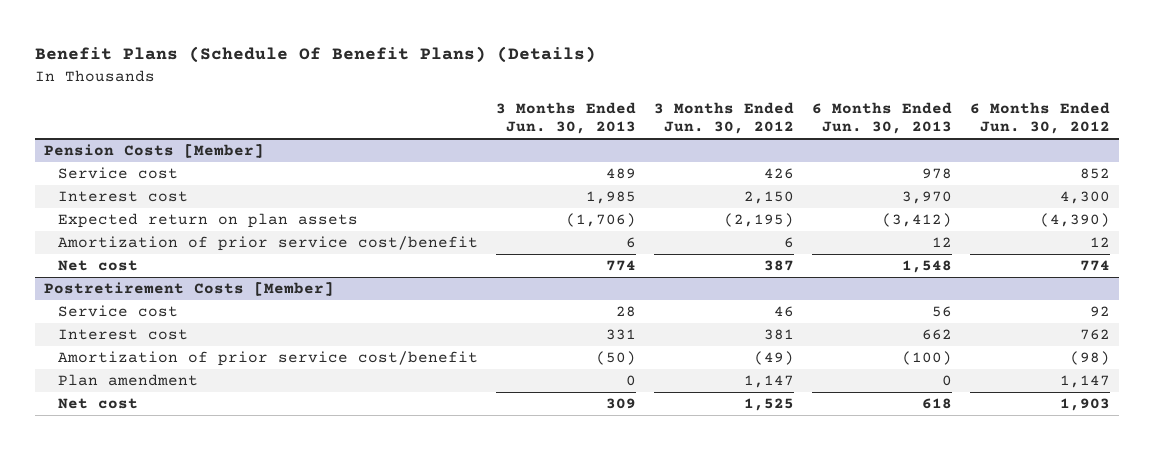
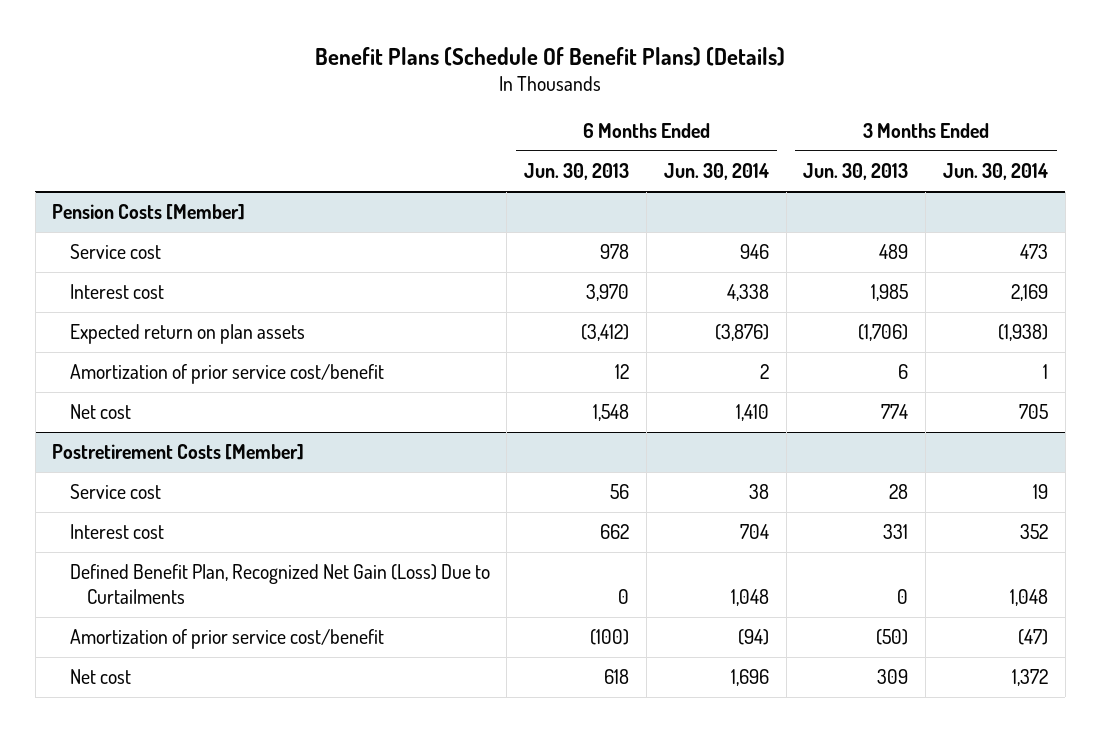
- | 3 Months Ended Jun. 30, 2013 | 3 Months Ended Jun. 30, 2012 | 6 Months Ended Jun. 30, 2013 | 6 Months Ended Jun. 30, 2012
+ | 6 Months Ended Jun. 30, 2013 | 6 Months Ended Jun. 30, 2014 | 3 Months Ended Jun. 30, 2013 | 3 Months Ended Jun. 30, 2014
@ Postretirement Costs [Member]
+ Defined Benefit Plan, Recognized Net Gain (Loss) Due to Curtailments | 0 | 1,048 | 0 | 1,048
- Plan amendment | 0 | 1,147 | 0 | 1,147

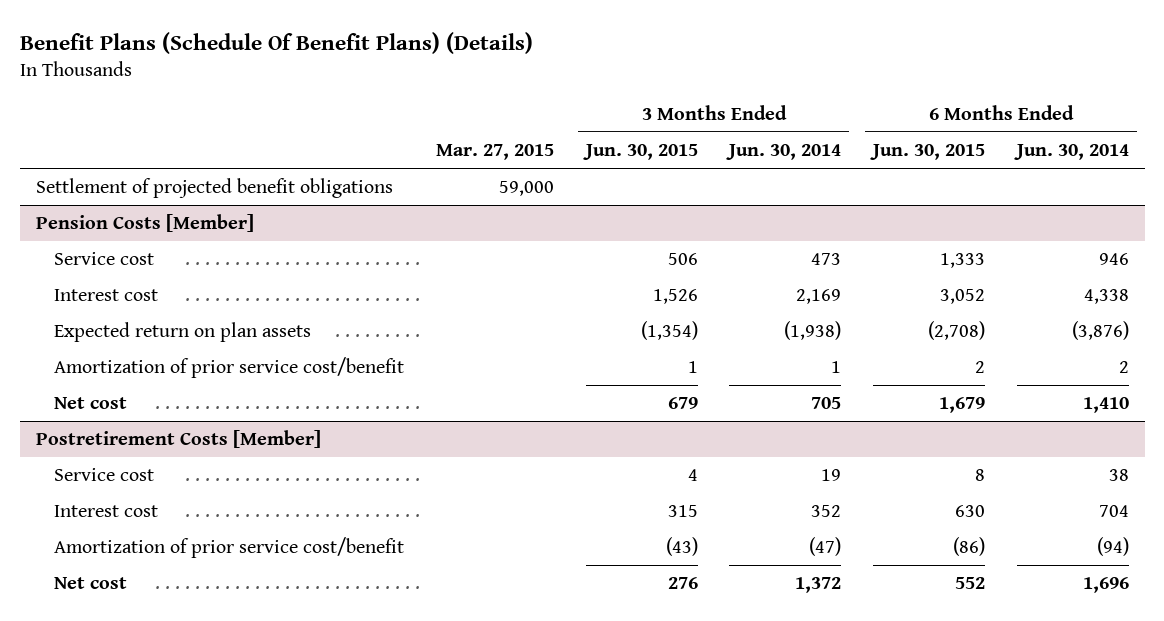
- | 6 Months Ended Jun. 30, 2013 | 6 Months Ended Jun. 30, 2014 | 3 Months Ended Jun. 30, 2013 | 3 Months Ended Jun. 30, 2014
+ | Mar. 27, 2015 | 3 Months Ended Jun. 30, 2015 | 3 Months Ended Jun. 30, 2014 | 6 Months Ended Jun. 30, 2015 | 6 Months Ended Jun. 30, 2014
+ Settlement of projected benefit obligations | 59,000 | | | |
@ Postretirement Costs [Member]
- Defined Benefit Plan, Recognized Net Gain (Loss) Due to Curtailments | 0 | 1,048 | 0 | 1,048

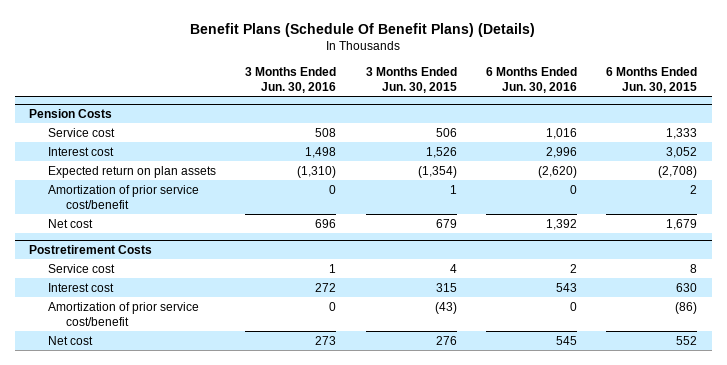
- | Mar. 27, 2015 | 3 Months Ended Jun. 30, 2015 | 3 Months Ended Jun. 30, 2014 | 6 Months Ended Jun. 30, 2015 | 6 Months Ended Jun. 30, 2014
+ | 3 Months Ended Jun. 30, 2016 | 3 Months Ended Jun. 30, 2015 | 6 Months Ended Jun. 30, 2016 | 6 Months Ended Jun. 30, 2015
- Settlement of projected benefit obligations | 59,000 | | | |
- Pension Costs [Member]
+ Pension Costs
- Postretirement Costs [Member]
+ Postretirement Costs

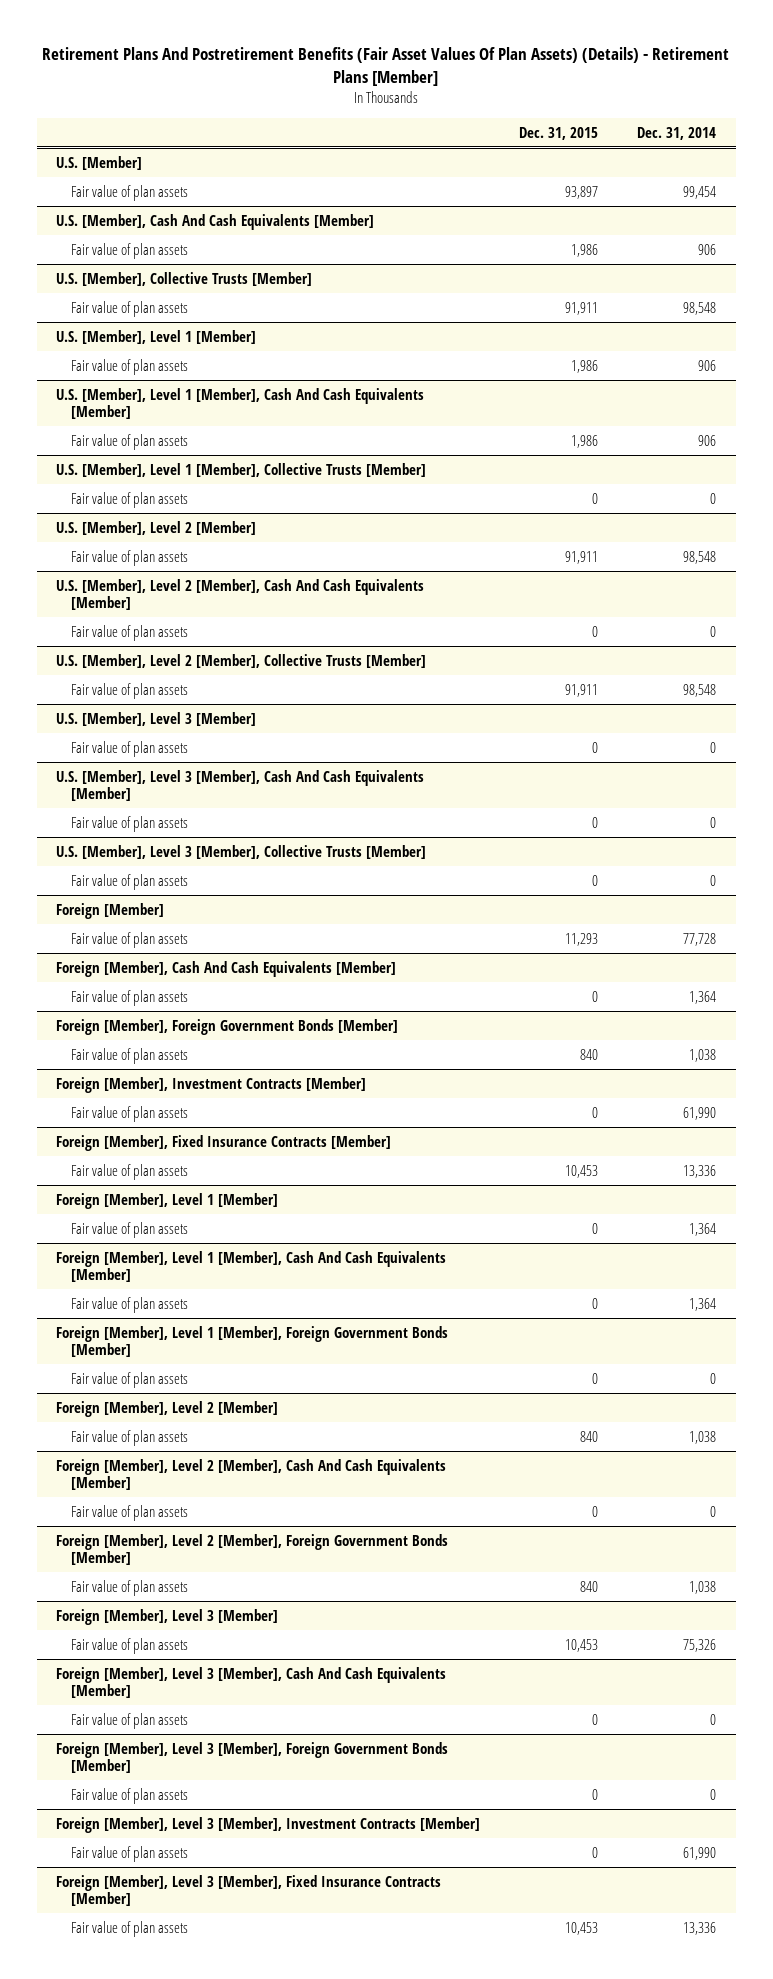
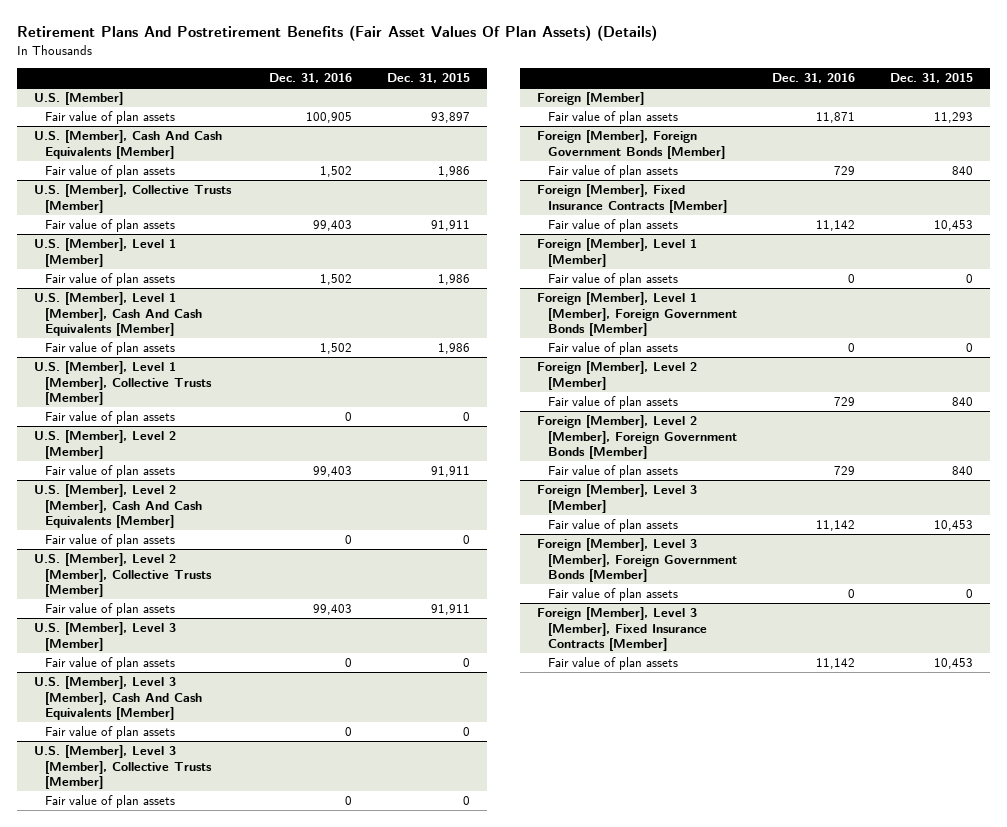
- Retirement Plans And Postretirement Benefits (Fair Asset Values Of Plan Assets) (Details) - Retirement Plans [Member]
+ Retirement Plans And Postretirement Benefits (Fair Asset Values Of Plan Assets) (Details)
- | Dec. 31, 2015 | Dec. 31, 2014
+ | Dec. 31, 2016 | Dec. 31, 2015
- Foreign [Member], Cash And Cash Equivalents [Member]
- Fair value of plan assets | 0 | 1,364
- Foreign [Member], Investment Contracts [Member]
- Fair value of plan assets | 0 | 61,990
- Foreign [Member], Level 1 [Member], Cash And Cash Equivalents [Member]
- Fair value of plan assets | 0 | 1,364
- Foreign [Member], Level 2 [Member], Cash And Cash Equivalents [Member]
- Fair value of plan assets | 0 | 0
- Foreign [Member], Level 3 [Member], Cash And Cash Equivalents [Member]
- Fair value of plan assets | 0 | 0
- Foreign [Member], Level 3 [Member], Investment Contracts [Member]
- Fair value of plan assets | 0 | 61,990

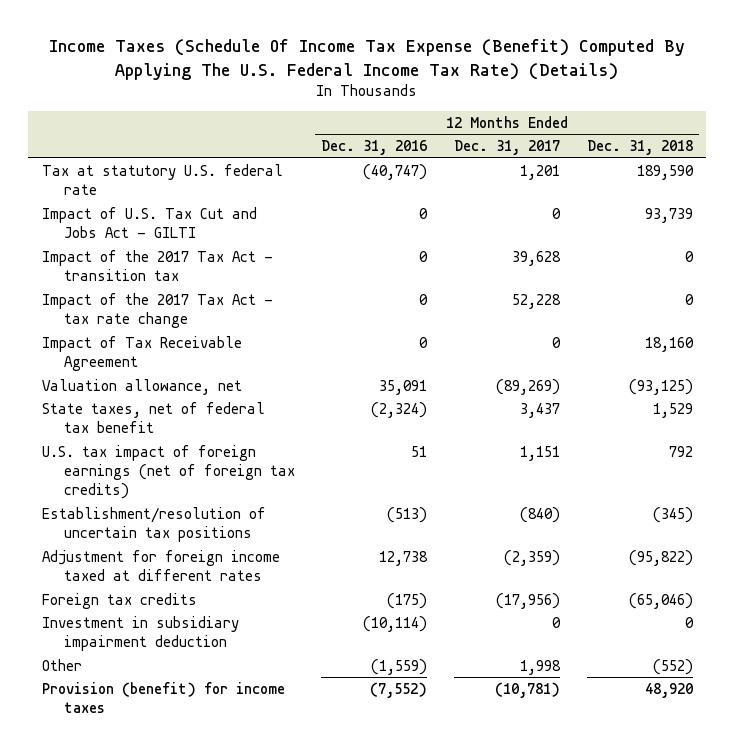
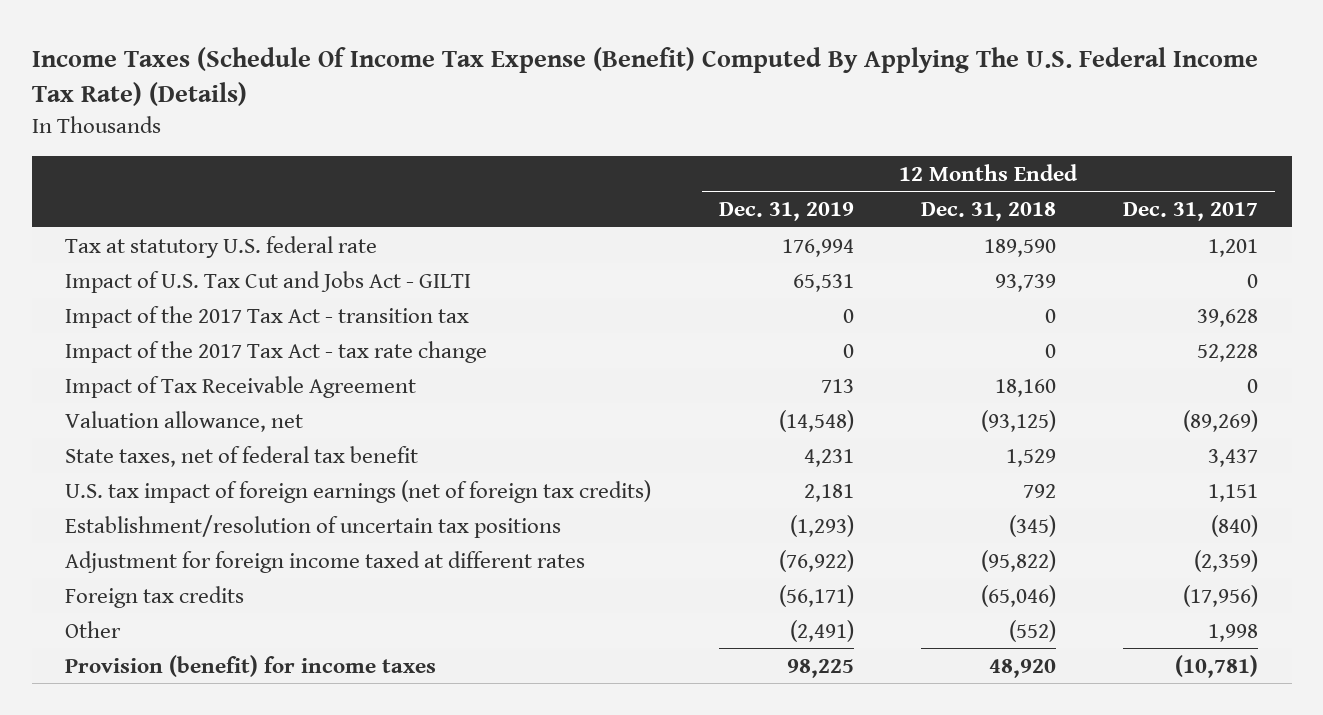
- | 12 Months Ended Dec. 31, 2016 | 12 Months Ended Dec. 31, 2017 | 12 Months Ended Dec. 31, 2018
+ | 12 Months Ended Dec. 31, 2019 | 12 Months Ended Dec. 31, 2018 | 12 Months Ended Dec. 31, 2017
- Investment in subsidiary impairment deduction | (10,114) | 0 | 0

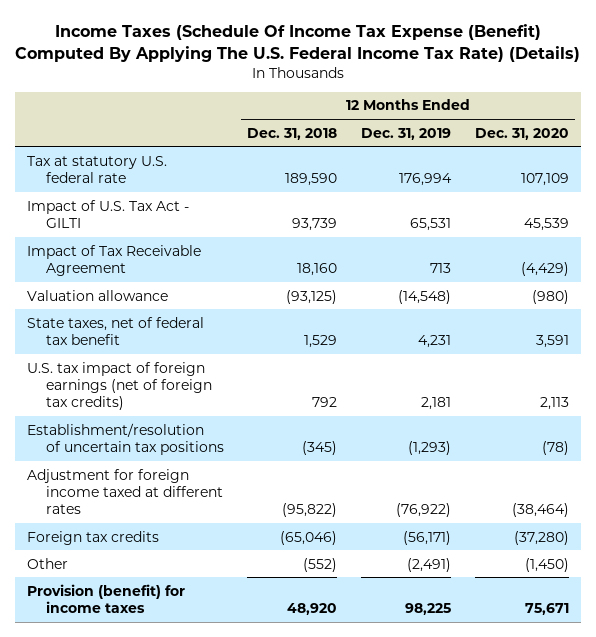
- | 12 Months Ended Dec. 31, 2019 | 12 Months Ended Dec. 31, 2018 | 12 Months Ended Dec. 31, 2017
+ | 12 Months Ended Dec. 31, 2018 | 12 Months Ended Dec. 31, 2019 | 12 Months Ended Dec. 31, 2020
- Impact of U.S. Tax Cut and Jobs Act - GILTI | 65,531 | 93,739 | 0
- Impact of the 2017 Tax Act - transition tax | 0 | 0 | 39,628
- Impact of the 2017 Tax Act - tax rate change | 0 | 0 | 52,228
+ Impact of U.S. Tax Act - GILTI | 93,739 | 65,531 | 45,539
- Valuation allowance, net | (14,548) | (93,125) | (89,269)
+ Valuation allowance | (93,125) | (14,548) | (980)

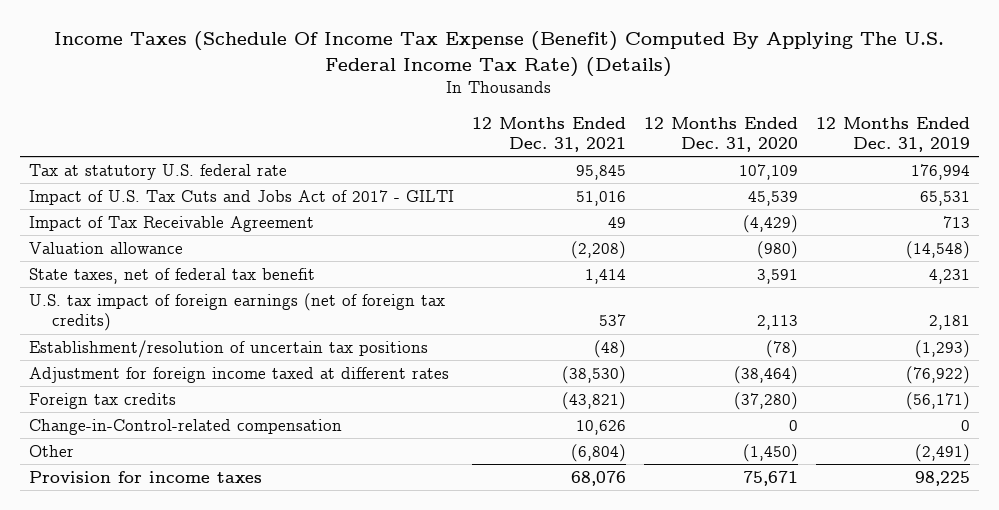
- | 12 Months Ended Dec. 31, 2018 | 12 Months Ended Dec. 31, 2019 | 12 Months Ended Dec. 31, 2020
+ | 12 Months Ended Dec. 31, 2021 | 12 Months Ended Dec. 31, 2020 | 12 Months Ended Dec. 31, 2019
- Impact of U.S. Tax Act - GILTI | 93,739 | 65,531 | 45,539
+ Impact of U.S. Tax Cuts and Jobs Act of 2017 - GILTI | 51,016 | 45,539 | 65,531
+ Change-in-Control-related compensation | 10,626 | 0 | 0
- Provision (benefit) for income taxes | 48,920 | 98,225 | 75,671
+ Provision for income taxes | 68,076 | 75,671 | 98,225

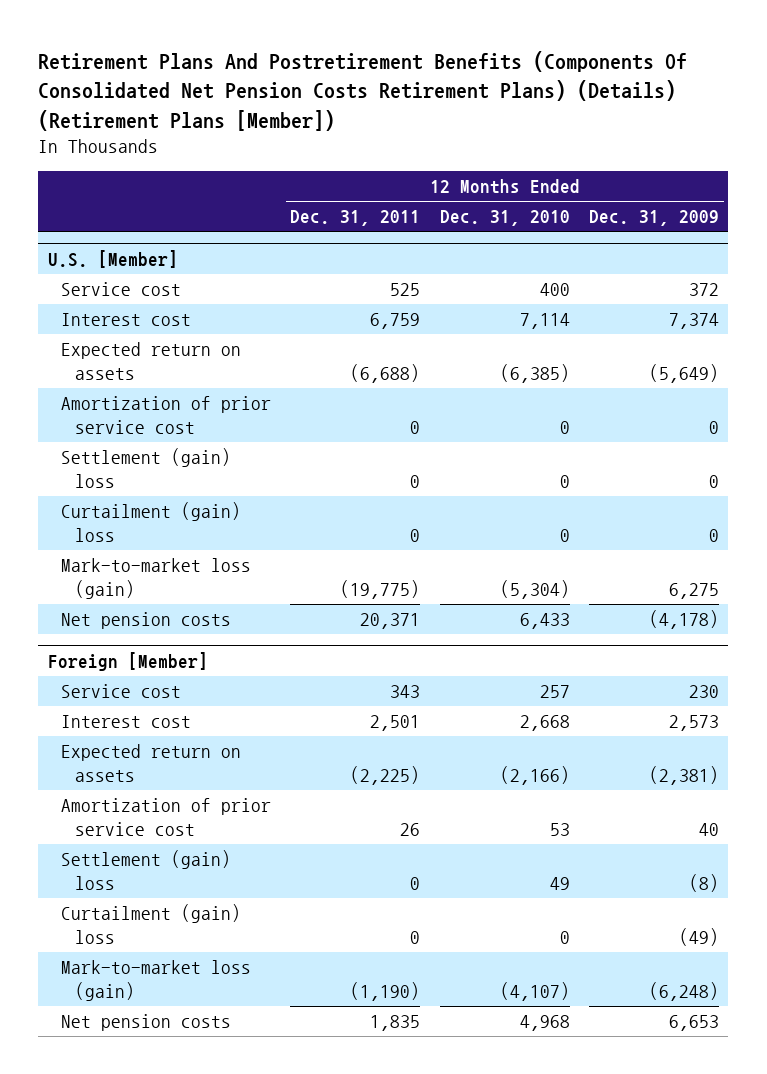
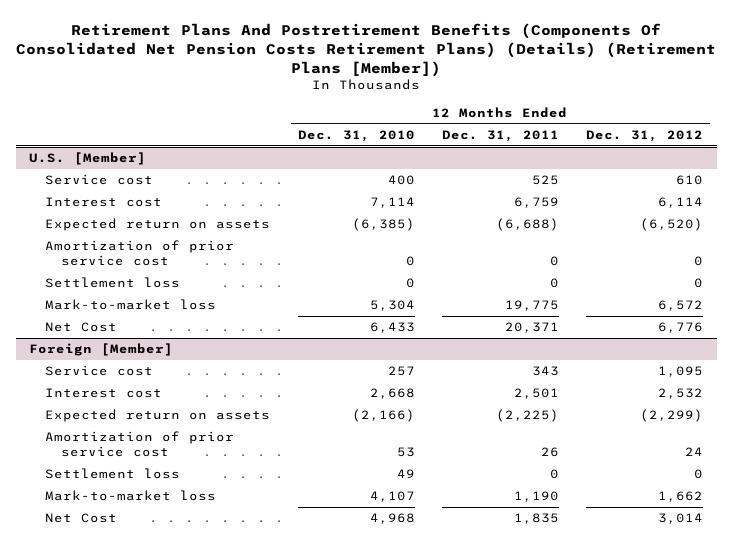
- | 12 Months Ended Dec. 31, 2011 | 12 Months Ended Dec. 31, 2010 | 12 Months Ended Dec. 31, 2009
+ | 12 Months Ended Dec. 31, 2010 | 12 Months Ended Dec. 31, 2011 | 12 Months Ended Dec. 31, 2012
@ U.S. [Member]
- Settlement (gain) loss | 0 | 0 | 0
- Curtailment (gain) loss | 0 | 0 | 0
- Mark-to-market loss (gain) | (19,775) | (5,304) | 6,275
- Net pension costs | 20,371 | 6,433 | (4,178)
+ Settlement loss | 0 | 0 | 0
+ Mark-to-market loss | 5,304 | 19,775 | 6,572
+ Net Cost | 6,433 | 20,371 | 6,776
@ Foreign [Member]
- Settlement (gain) loss | 0 | 49 | (8)
- Curtailment (gain) loss | 0 | 0 | (49)
- Mark-to-market loss (gain) | (1,190) | (4,107) | (6,248)
- Net pension costs | 1,835 | 4,968 | 6,653
+ Settlement loss | 49 | 0 | 0
+ Mark-to-market loss | 4,107 | 1,190 | 1,662
+ Net Cost | 4,968 | 1,835 | 3,014

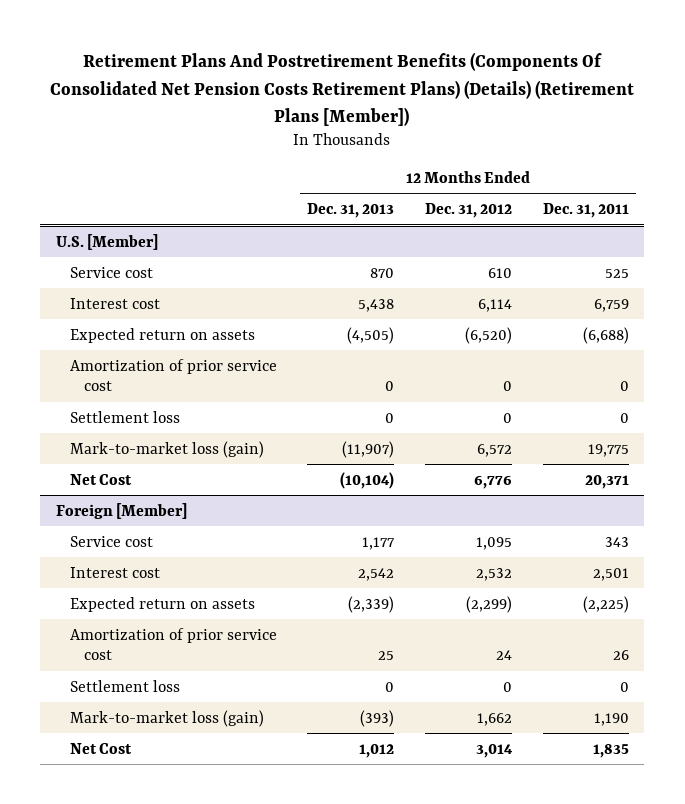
- | 12 Months Ended Dec. 31, 2010 | 12 Months Ended Dec. 31, 2011 | 12 Months Ended Dec. 31, 2012
+ | 12 Months Ended Dec. 31, 2013 | 12 Months Ended Dec. 31, 2012 | 12 Months Ended Dec. 31, 2011
@ U.S. [Member]
- Mark-to-market loss | 5,304 | 19,775 | 6,572
+ Mark-to-market loss (gain) | (11,907) | 6,572 | 19,775
@ Foreign [Member]
- Mark-to-market loss | 4,107 | 1,190 | 1,662
+ Mark-to-market loss (gain) | (393) | 1,662 | 1,190

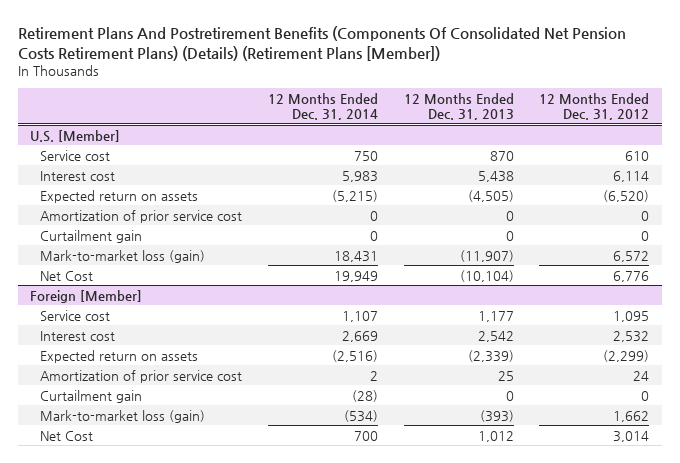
- | 12 Months Ended Dec. 31, 2013 | 12 Months Ended Dec. 31, 2012 | 12 Months Ended Dec. 31, 2011
+ | 12 Months Ended Dec. 31, 2014 | 12 Months Ended Dec. 31, 2013 | 12 Months Ended Dec. 31, 2012
@ U.S. [Member]
- Settlement loss | 0 | 0 | 0
+ Curtailment gain | 0 | 0 | 0
@ Foreign [Member]
- Settlement loss | 0 | 0 | 0
+ Curtailment gain | (28) | 0 | 0

